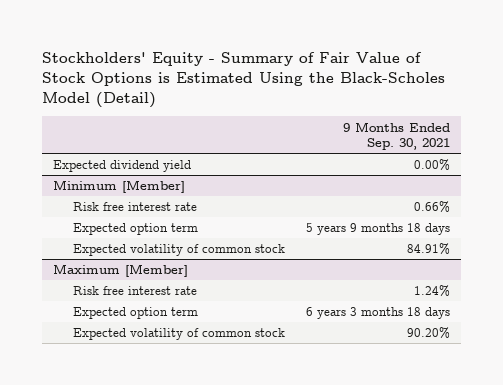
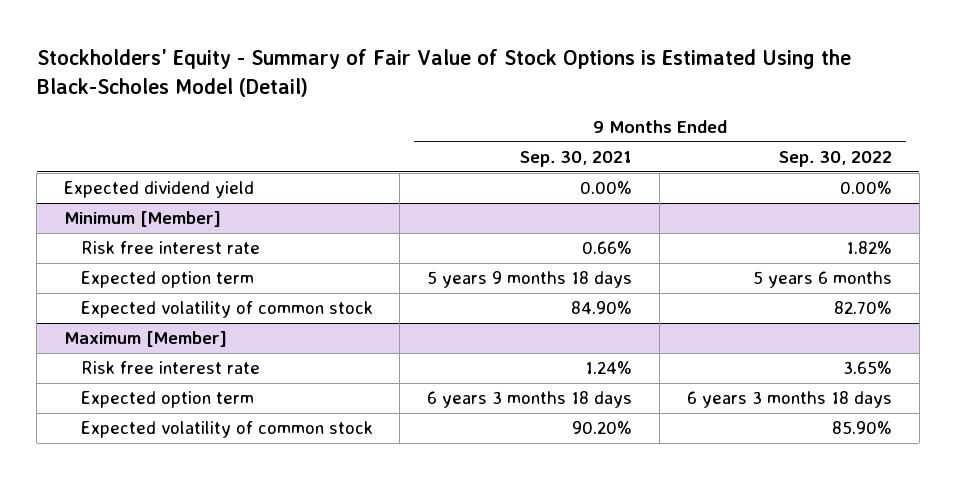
- | 9 Months Ended Sep. 30, 2021
+ | 9 Months Ended Sep. 30, 2021 | 9 Months Ended Sep. 30, 2022
@ Minimum [Member]
- Expected volatility of common stock | 84.91%
+ Expected volatility of common stock | 84.90% | 82.70%

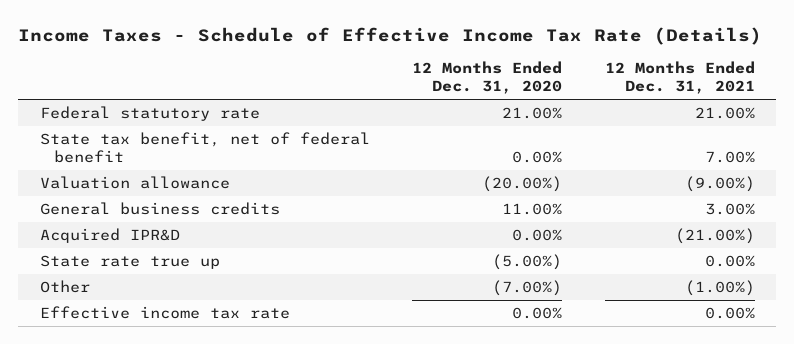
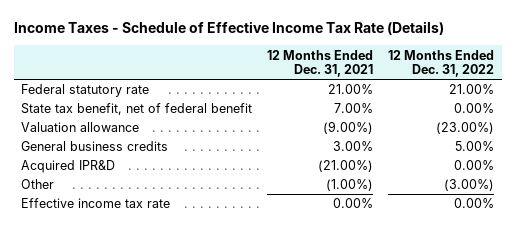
- | 12 Months Ended Dec. 31, 2020 | 12 Months Ended Dec. 31, 2021
+ | 12 Months Ended Dec. 31, 2021 | 12 Months Ended Dec. 31, 2022
- State rate true up | (5.00%) | 0.00%

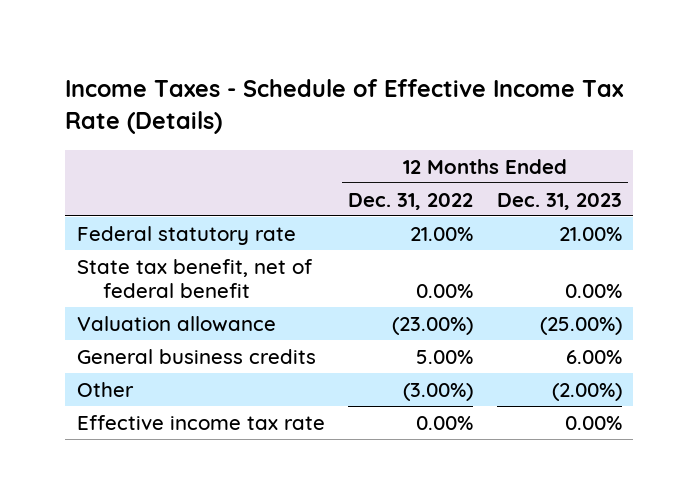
- | 12 Months Ended Dec. 31, 2021 | 12 Months Ended Dec. 31, 2022
+ | 12 Months Ended Dec. 31, 2022 | 12 Months Ended Dec. 31, 2023
- Acquired IPR&D | (21.00%) | 0.00%

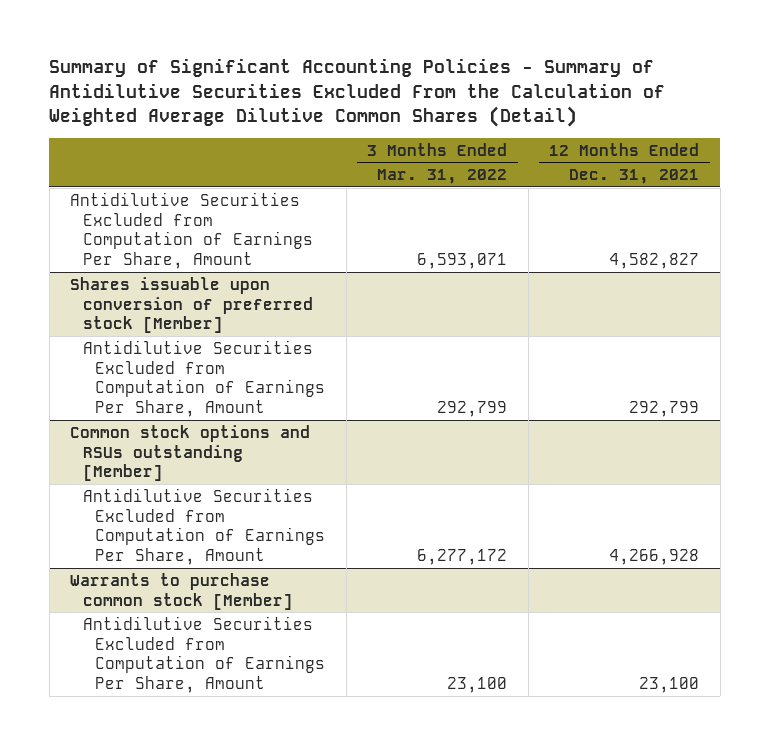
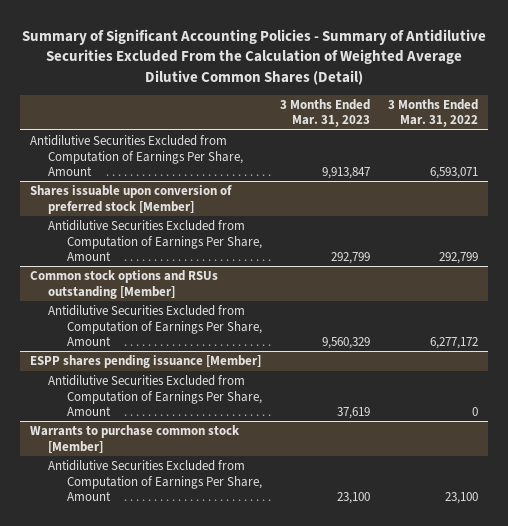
- | 3 Months Ended Mar. 31, 2022 | 12 Months Ended Dec. 31, 2021
+ | 3 Months Ended Mar. 31, 2023 | 3 Months Ended Mar. 31, 2022
+ ESPP shares pending issuance [Member]
+ Antidilutive Securities Excluded from Computation of Earnings Per Share, Amount | 37,619 | 0

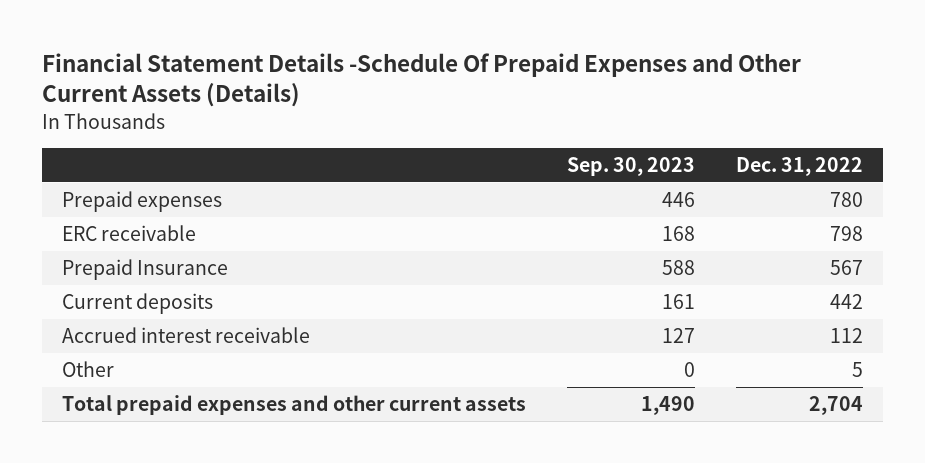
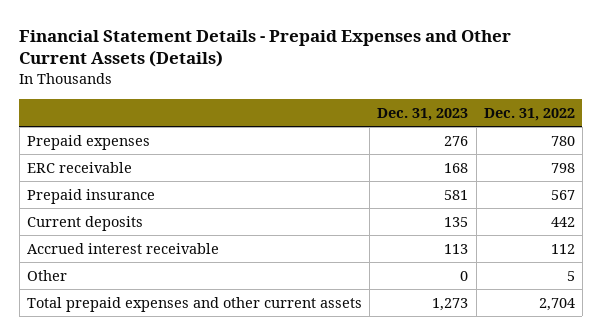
- Financial Statement Details -Schedule Of Prepaid Expenses and Other Current Assets (Details)
+ Financial Statement Details - Prepaid Expenses and Other Current Assets (Details)
- | Sep. 30, 2023 | Dec. 31, 2022
+ | Dec. 31, 2023 | Dec. 31, 2022
- Prepaid Insurance | 588 | 567
+ Prepaid insurance | 581 | 567

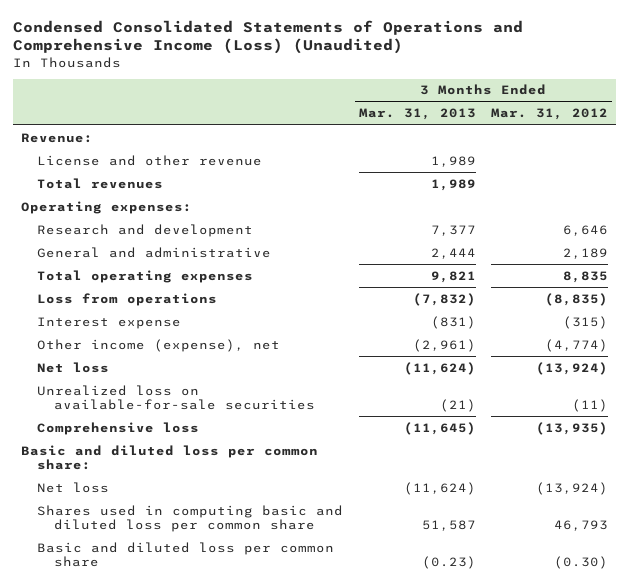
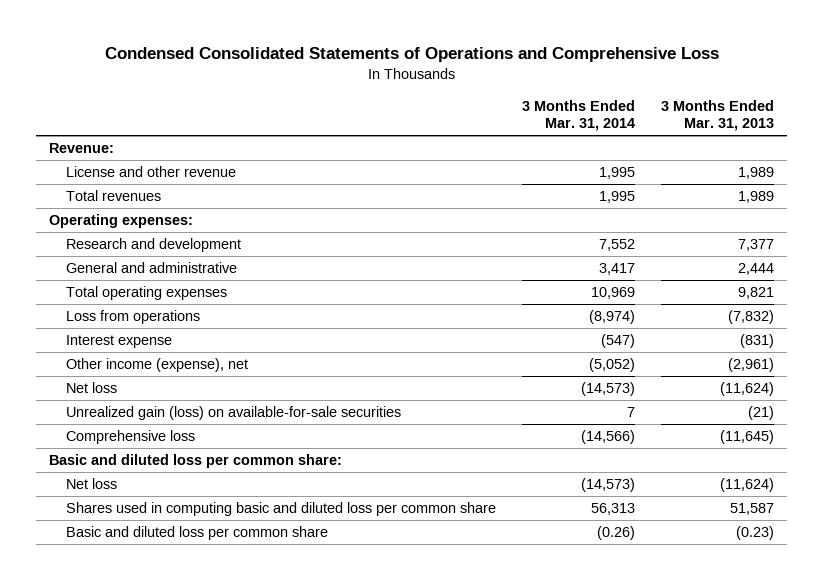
- Condensed Consolidated Statements of Operations and Comprehensive Income (Loss) (Unaudited)
+ Condensed Consolidated Statements of Operations and Comprehensive Loss
- | 3 Months Ended Mar. 31, 2013 | 3 Months Ended Mar. 31, 2012
+ | 3 Months Ended Mar. 31, 2014 | 3 Months Ended Mar. 31, 2013
- Unrealized loss on available-for-sale securities | (21) | (11)
+ Unrealized gain (loss) on available-for-sale securities | 7 | (21)

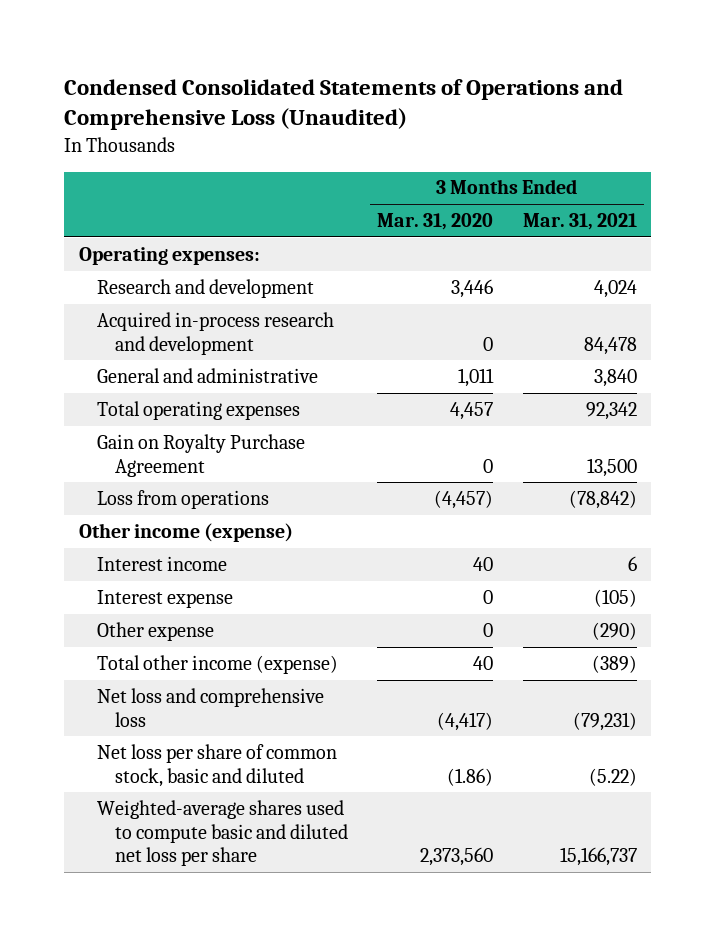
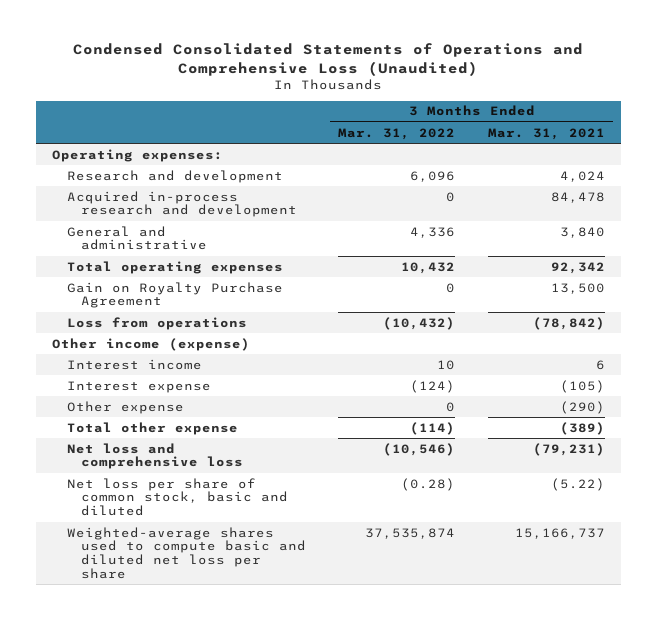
- | 3 Months Ended Mar. 31, 2020 | 3 Months Ended Mar. 31, 2021
+ | 3 Months Ended Mar. 31, 2022 | 3 Months Ended Mar. 31, 2021
- Total other income (expense) | 40 | (389)
+ Total other expense | (114) | (389)

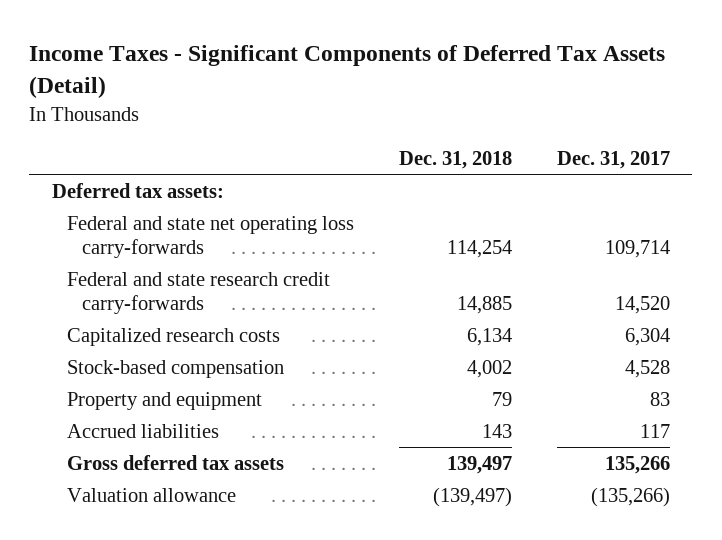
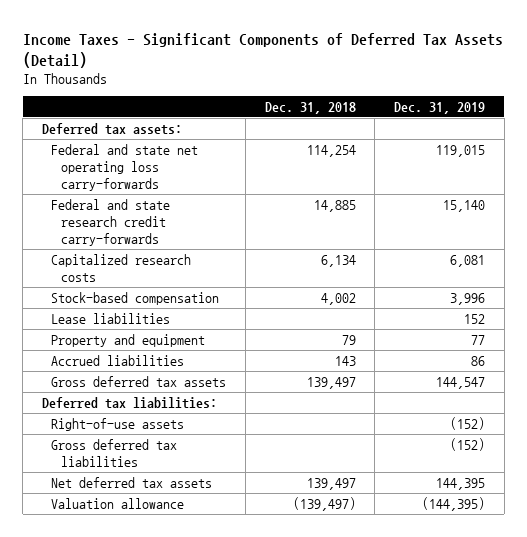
- | Dec. 31, 2018 | Dec. 31, 2017
+ | Dec. 31, 2018 | Dec. 31, 2019
+ Lease liabilities | | 152
+ Deferred tax liabilities:
+ Right-of-use assets | | (152)
+ Gross deferred tax liabilities | | (152)
+ Net deferred tax assets | 139,497 | 144,395

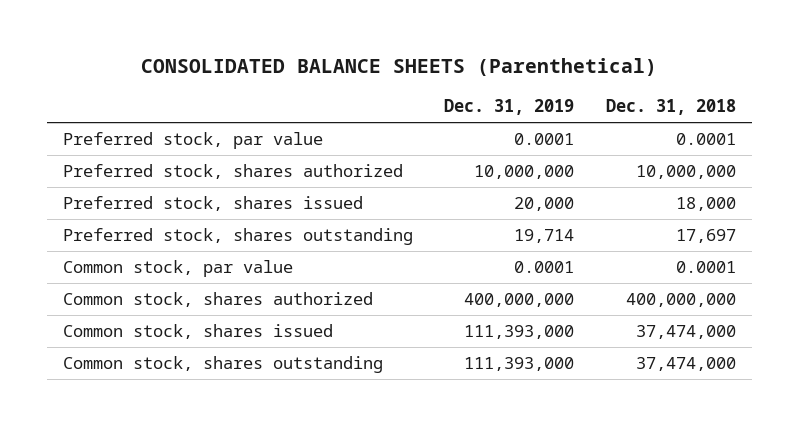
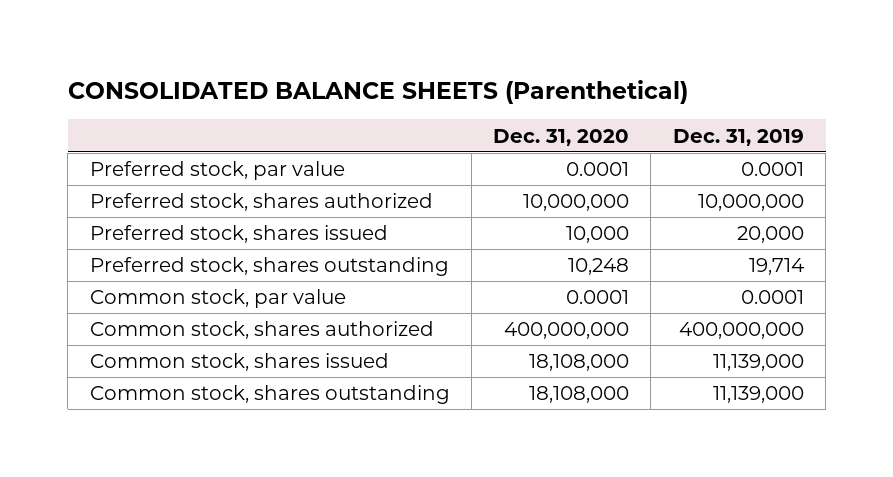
- | Dec. 31, 2019 | Dec. 31, 2018
+ | Dec. 31, 2020 | Dec. 31, 2019
- Common stock, shares issued | 111,393,000 | 37,474,000
- Common stock, shares outstanding | 111,393,000 | 37,474,000
+ Common stock, shares issued | 18,108,000 | 11,139,000
+ Common stock, shares outstanding | 18,108,000 | 11,139,000

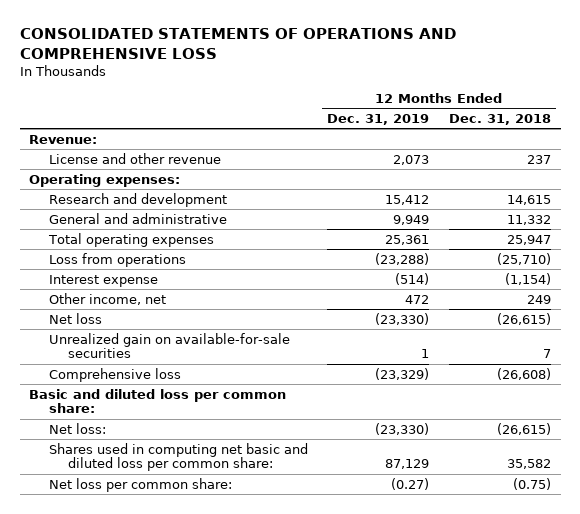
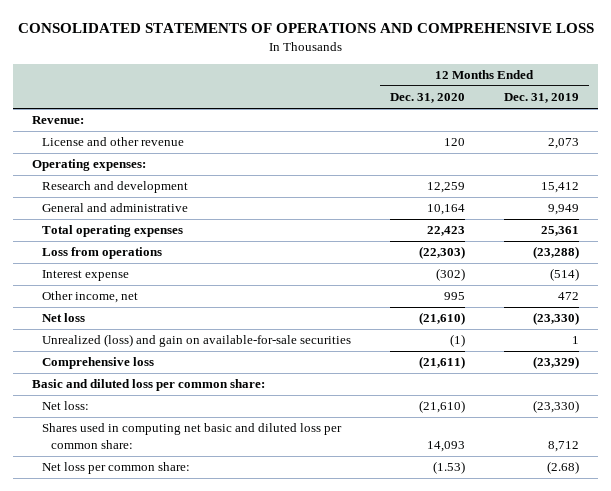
- | 12 Months Ended Dec. 31, 2019 | 12 Months Ended Dec. 31, 2018
+ | 12 Months Ended Dec. 31, 2020 | 12 Months Ended Dec. 31, 2019
- Unrealized gain on available-for-sale securities | 1 | 7
+ Unrealized (loss) and gain on available-for-sale securities | (1) | 1
- Shares used in computing net basic and diluted loss per common share: | 87,129 | 35,582
- Net loss per common share: | (0.27) | (0.75)
+ Shares used in computing net basic and diluted loss per common share: | 14,093 | 8,712
+ Net loss per common share: | (1.53) | (2.68)

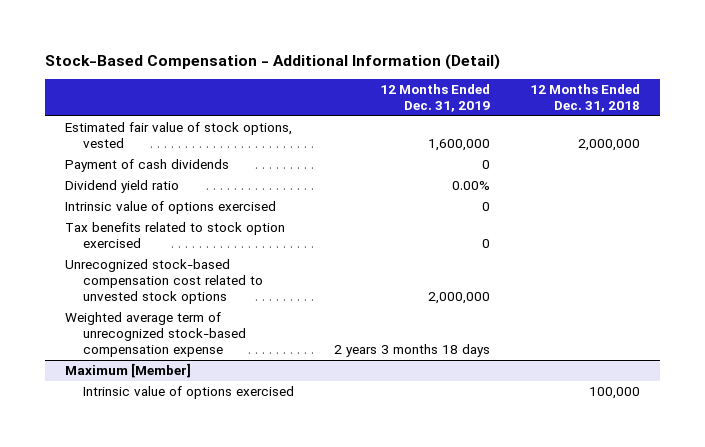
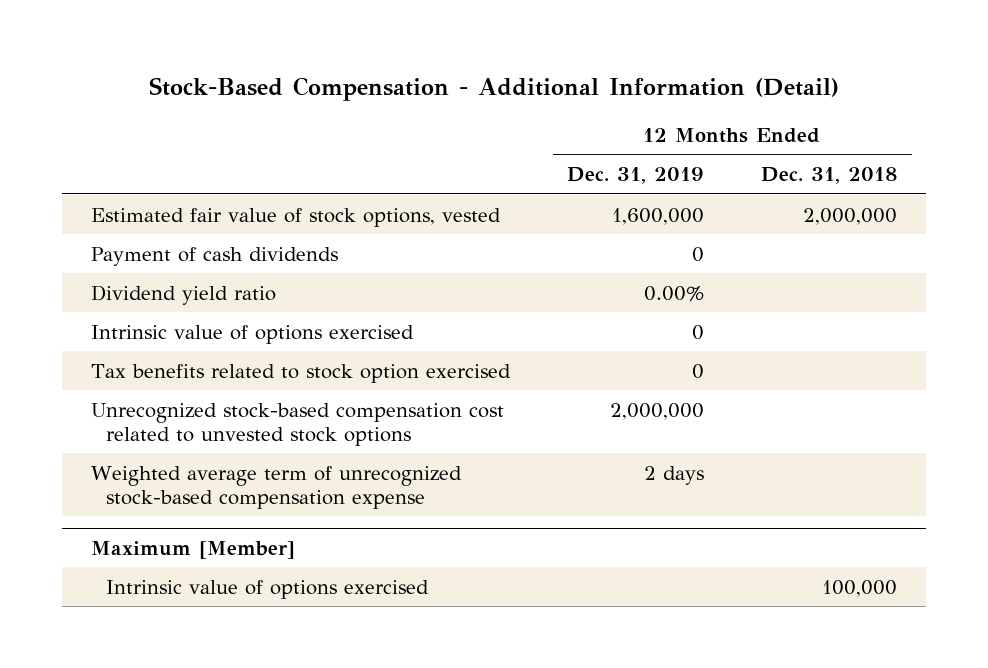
- Weighted average term of unrecognized stock-based compensation expense | 2 years 3 months 18 days |
+ Weighted average term of unrecognized stock-based compensation expense | 2 days |

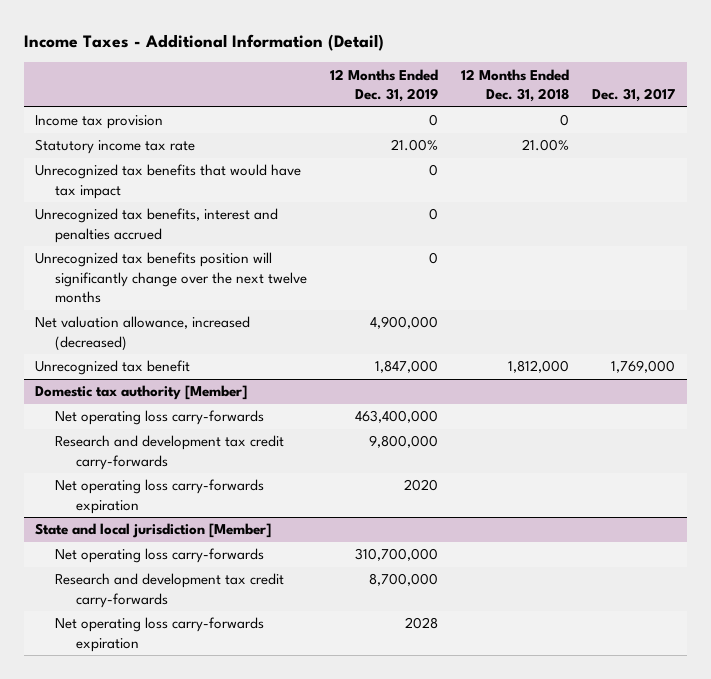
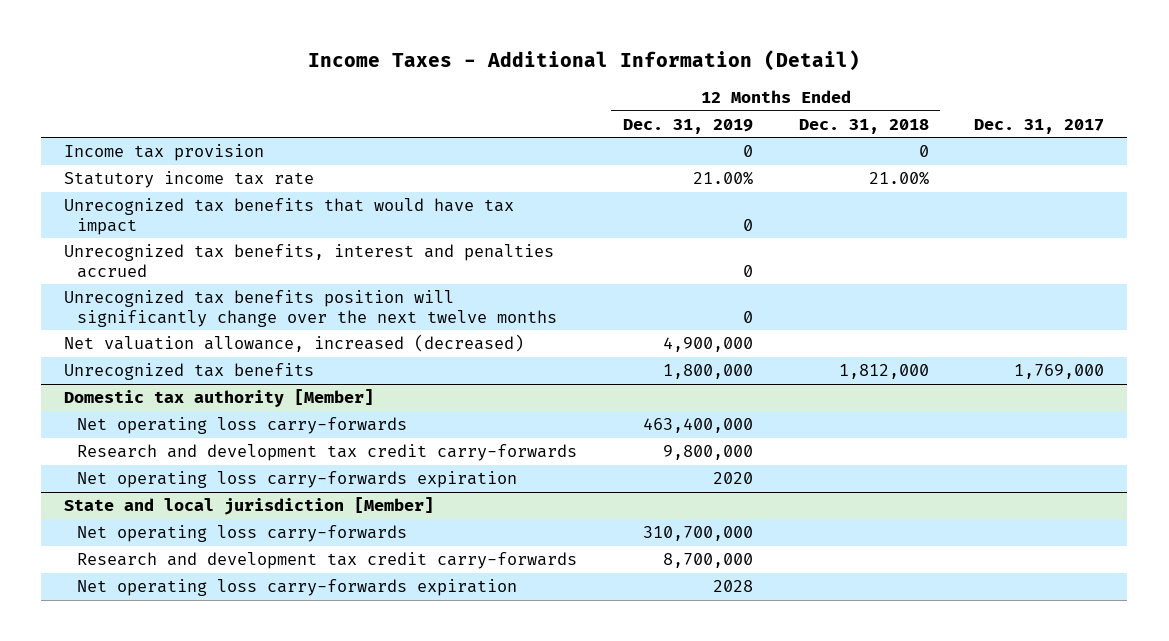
- Unrecognized tax benefit | 1,847,000 | 1,812,000 | 1,769,000
+ Unrecognized tax benefits | 1,800,000 | 1,812,000 | 1,769,000

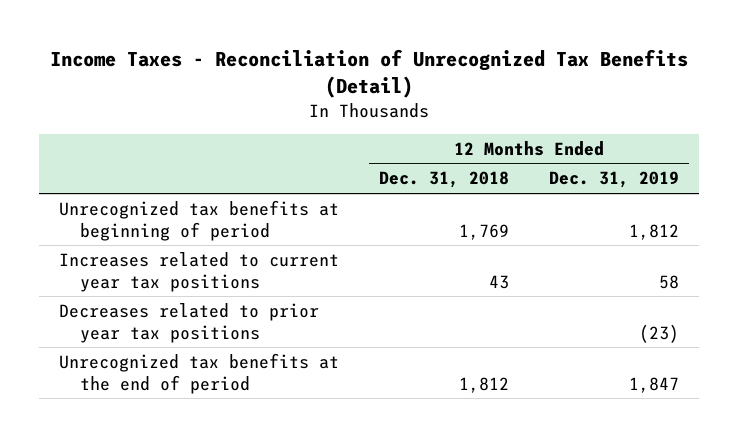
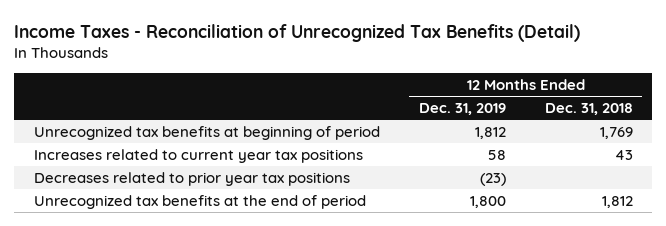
- | 12 Months Ended Dec. 31, 2018 | 12 Months Ended Dec. 31, 2019
+ | 12 Months Ended Dec. 31, 2019 | 12 Months Ended Dec. 31, 2018
- Unrecognized tax benefits at the end of period | 1,812 | 1,847
+ Unrecognized tax benefits at the end of period | 1,800 | 1,812

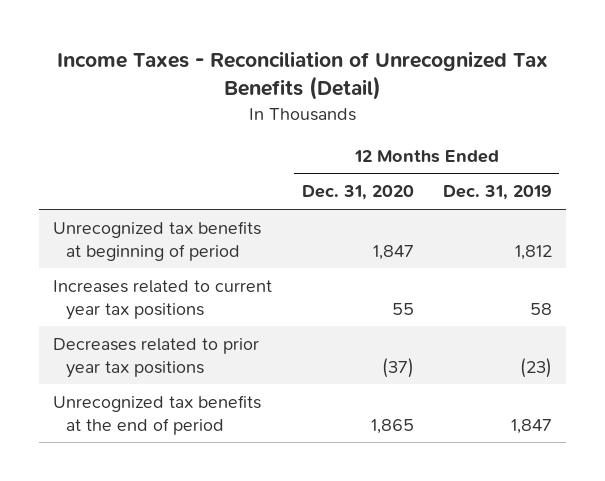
- | 12 Months Ended Dec. 31, 2019 | 12 Months Ended Dec. 31, 2018
+ | 12 Months Ended Dec. 31, 2020 | 12 Months Ended Dec. 31, 2019
- Unrecognized tax benefits at the end of period | 1,800 | 1,812
+ Unrecognized tax benefits at the end of period | 1,865 | 1,847

